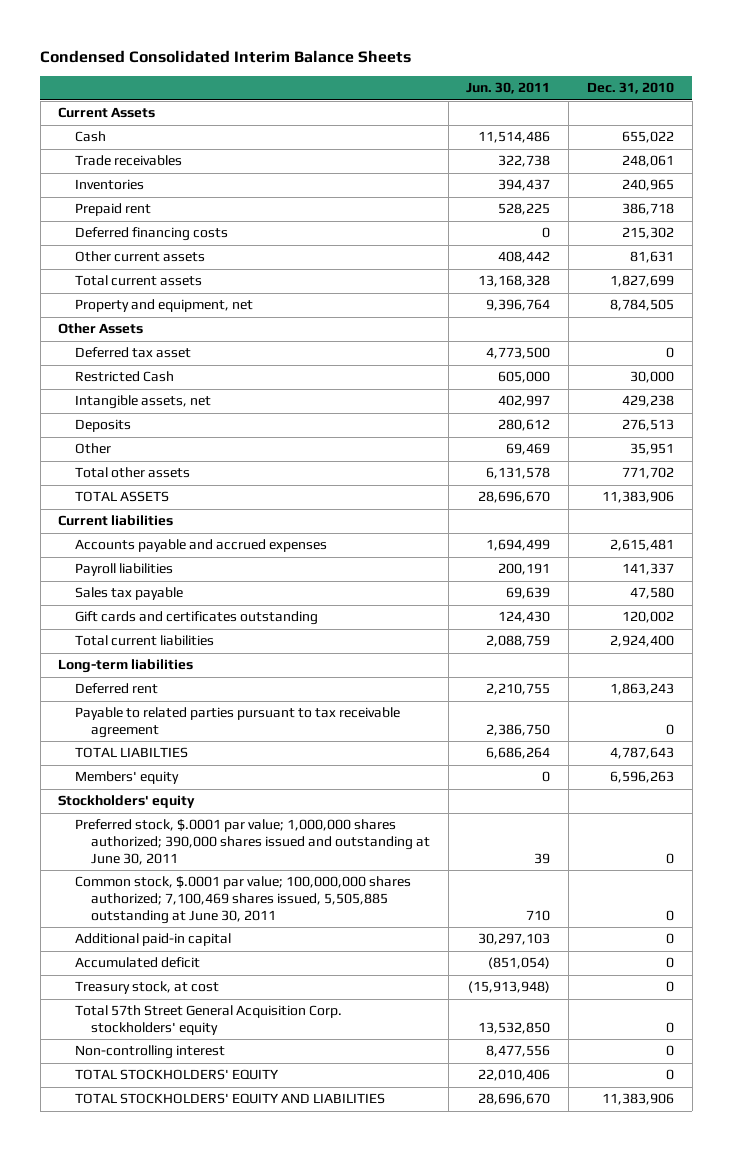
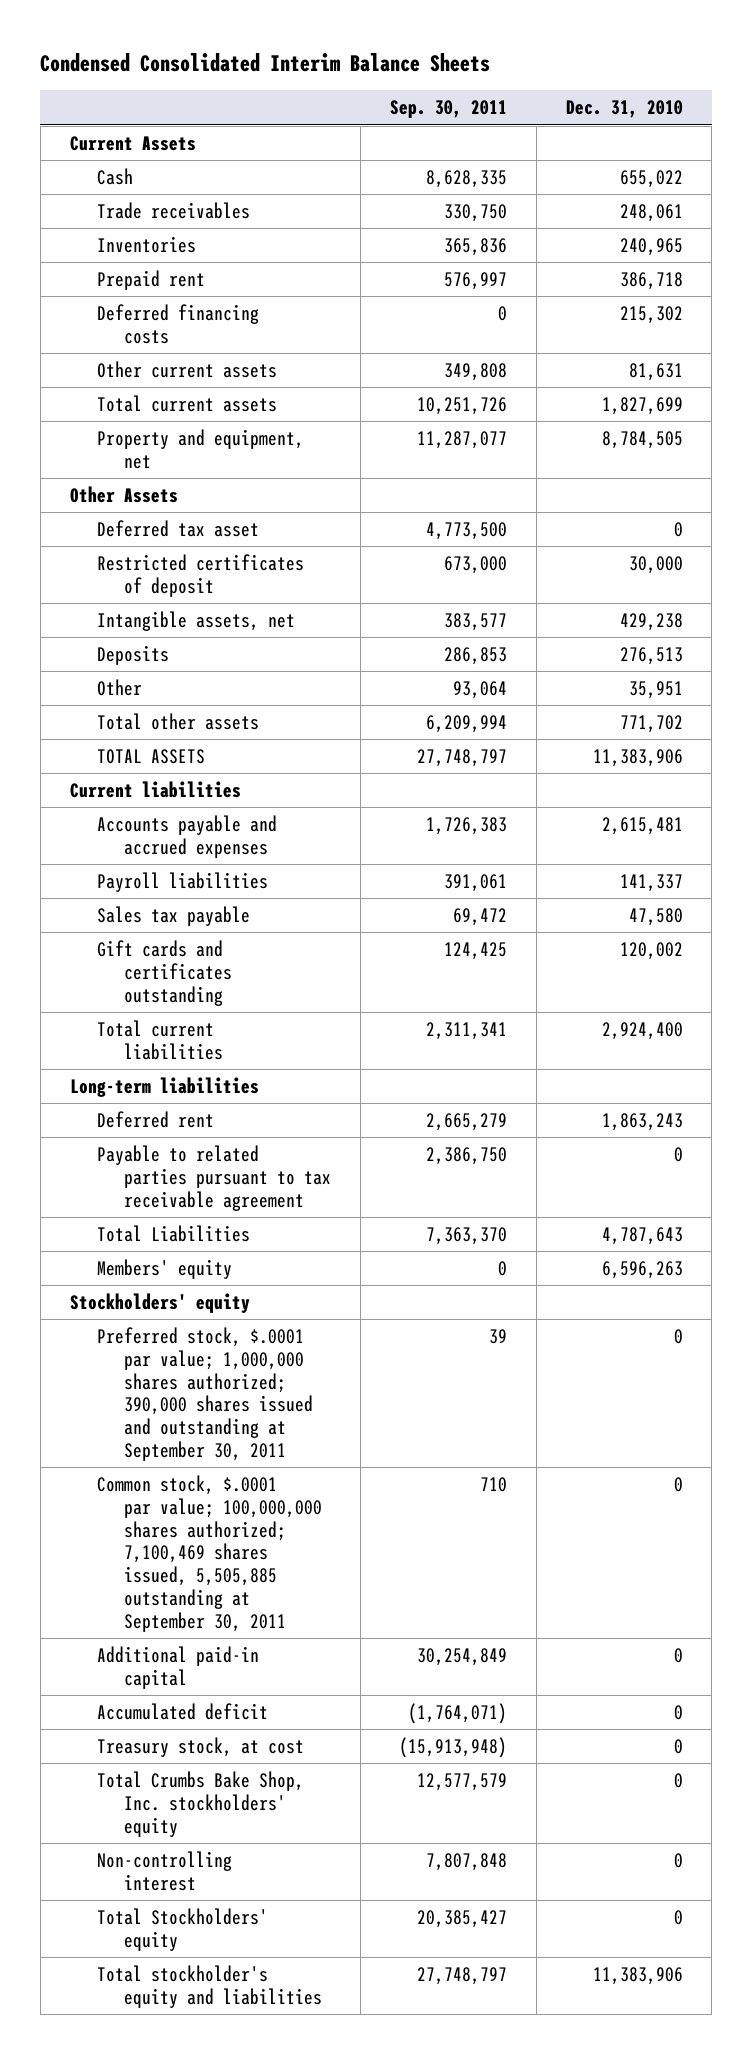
- | Jun. 30, 2011 | Dec. 31, 2010
+ | Sep. 30, 2011 | Dec. 31, 2010
- Restricted Cash | 605,000 | 30,000
+ Restricted certificates of deposit | 673,000 | 30,000
- TOTAL LIABILTIES | 6,686,264 | 4,787,643
+ Total Liabilities | 7,363,370 | 4,787,643
- Preferred stock, $.0001 par value; 1,000,000 shares authorized; 390,000 shares issued and outstanding at June 30, 2011 | 39 | 0
- Common stock, $.0001 par value; 100,000,000 shares authorized; 7,100,469 shares issued, 5,505,885 outstanding at June 30, 2011 | 710 | 0
+ Preferred stock, $.0001 par value; 1,000,000 shares authorized; 390,000 shares issued and outstanding at September 30, 2011 | 39 | 0
+ Common stock, $.0001 par value; 100,000,000 shares authorized; 7,100,469 shares issued, 5,505,885 outstanding at September 30, 2011 | 710 | 0
- Total 57th Street General Acquisition Corp. stockholders' equity | 13,532,850 | 0
+ Total Crumbs Bake Shop, Inc. stockholders' equity | 12,577,579 | 0
- TOTAL STOCKHOLDERS' EQUITY | 22,010,406 | 0
- TOTAL STOCKHOLDERS' EQUITY AND LIABILITIES | 28,696,670 | 11,383,906
+ Total Stockholders' equity | 20,385,427 | 0
+ Total stockholder's equity and liabilities | 27,748,797 | 11,383,906

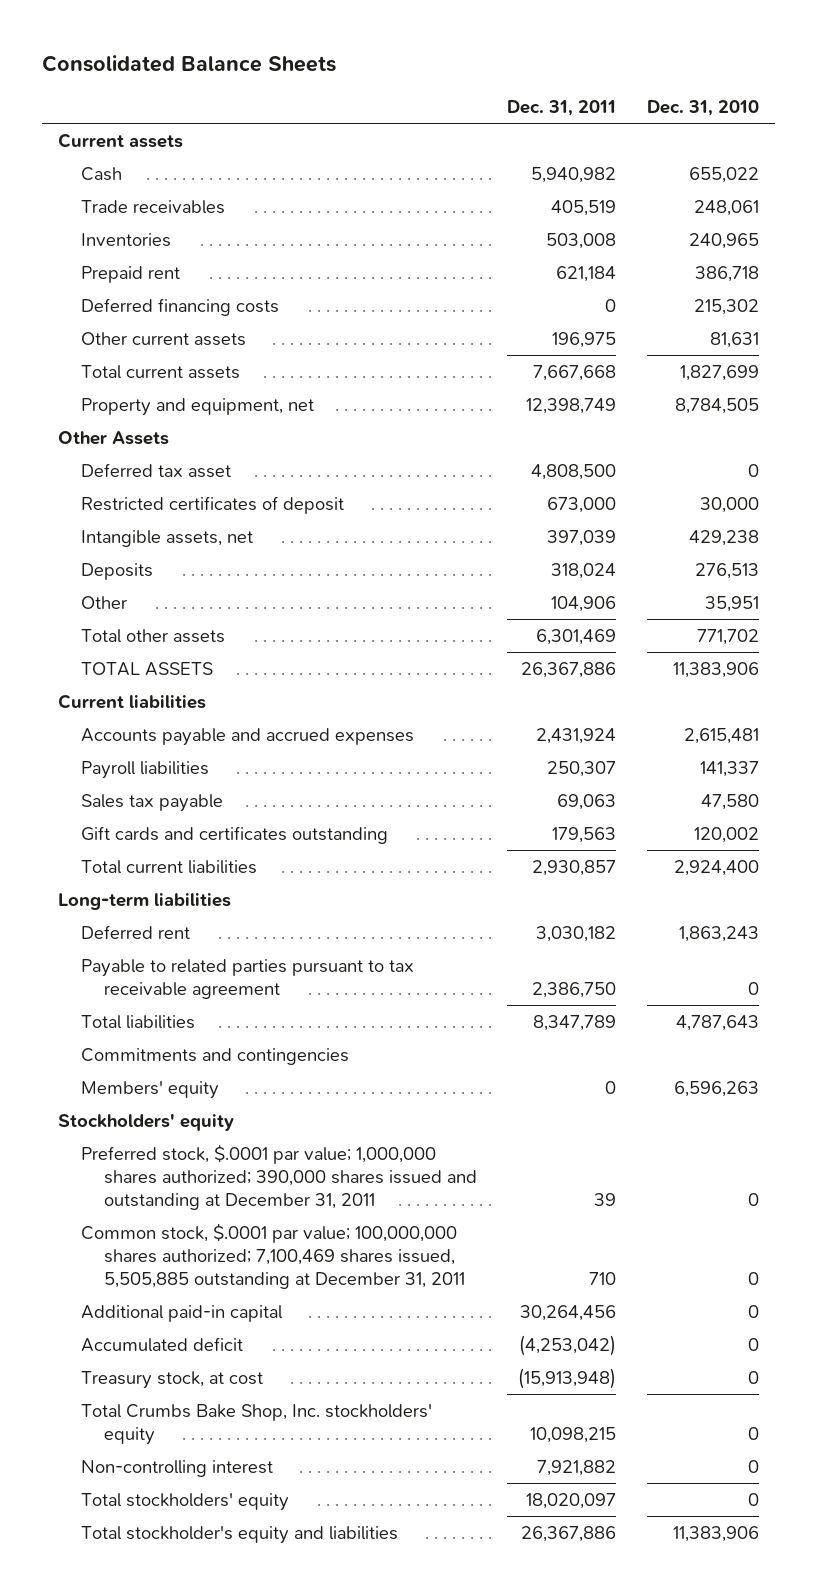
- Condensed Consolidated Interim Balance Sheets
+ Consolidated Balance Sheets
- | Sep. 30, 2011 | Dec. 31, 2010
+ | Dec. 31, 2011 | Dec. 31, 2010
- Current Assets
+ Current assets
- Total Liabilities | 7,363,370 | 4,787,643
+ Total liabilities | 8,347,789 | 4,787,643
+ Commitments and contingencies
- Preferred stock, $.0001 par value; 1,000,000 shares authorized; 390,000 shares issued and outstanding at September 30, 2011 | 39 | 0
- Common stock, $.0001 par value; 100,000,000 shares authorized; 7,100,469 shares issued, 5,505,885 outstanding at September 30, 2011 | 710 | 0
+ Preferred stock, $.0001 par value; 1,000,000 shares authorized; 390,000 shares issued and outstanding at December 31, 2011 | 39 | 0
+ Common stock, $.0001 par value; 100,000,000 shares authorized; 7,100,469 shares issued, 5,505,885 outstanding at December 31, 2011 | 710 | 0
- Total Stockholders' equity | 20,385,427 | 0
+ Total stockholders' equity | 18,020,097 | 0

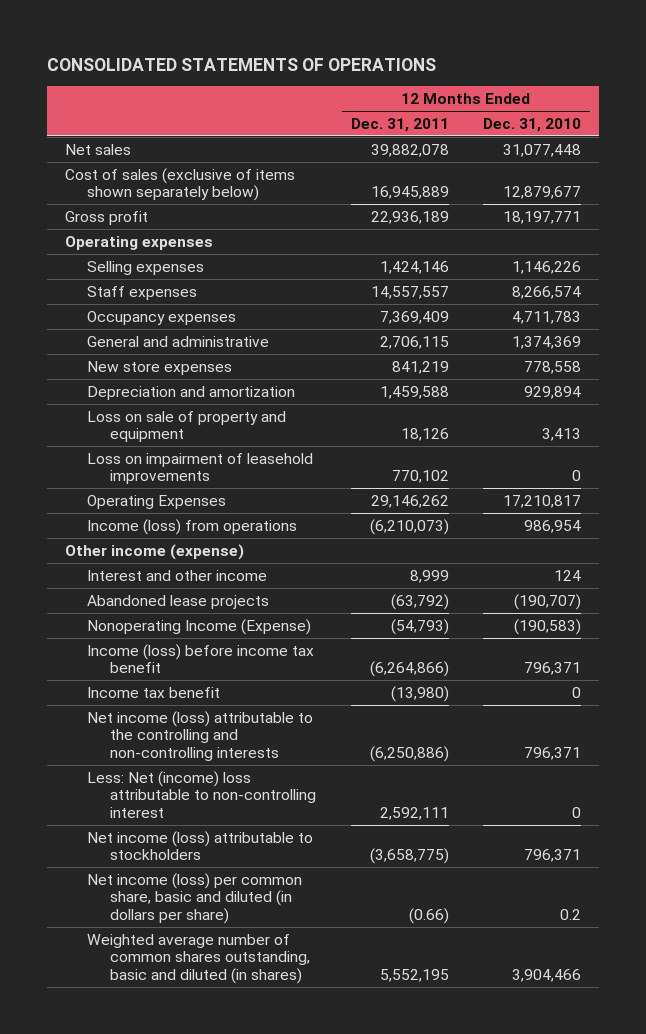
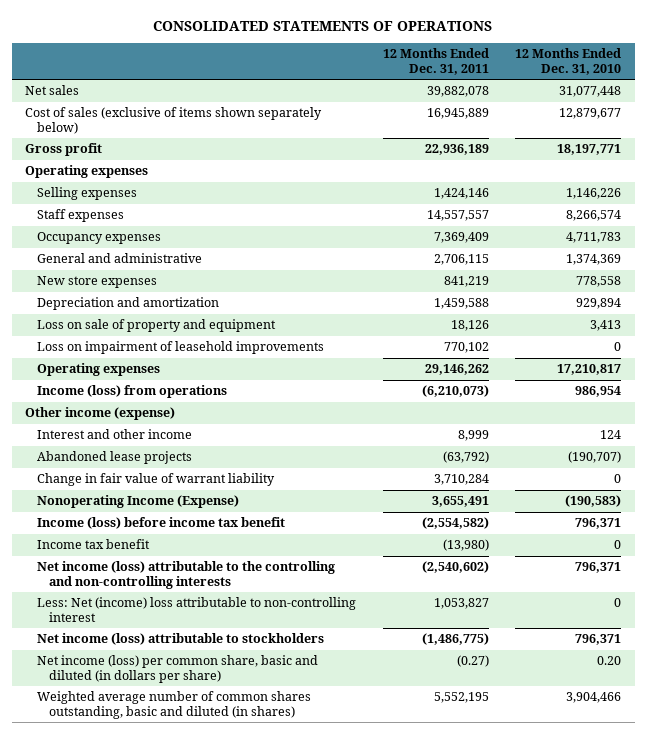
- Operating Expenses | 29,146,262 | 17,210,817
+ Operating expenses | 29,146,262 | 17,210,817
- Nonoperating Income (Expense) | (54,793) | (190,583)
- Income (loss) before income tax benefit | (6,264,866) | 796,371
+ Change in fair value of warrant liability | 3,710,284 | 0
+ Nonoperating Income (Expense) | 3,655,491 | (190,583)
+ Income (loss) before income tax benefit | (2,554,582) | 796,371
- Net income (loss) attributable to the controlling and non-controlling interests | (6,250,886) | 796,371
- Less: Net (income) loss attributable to non-controlling interest | 2,592,111 | 0
- Net income (loss) attributable to stockholders | (3,658,775) | 796,371
- Net income (loss) per common share, basic and diluted (in dollars per share) | (0.66) | 0.2
+ Net income (loss) attributable to the controlling and non-controlling interests | (2,540,602) | 796,371
+ Less: Net (income) loss attributable to non-controlling interest | 1,053,827 | 0
+ Net income (loss) attributable to stockholders | (1,486,775) | 796,371
+ Net income (loss) per common share, basic and diluted (in dollars per share) | (0.27) | 0.20

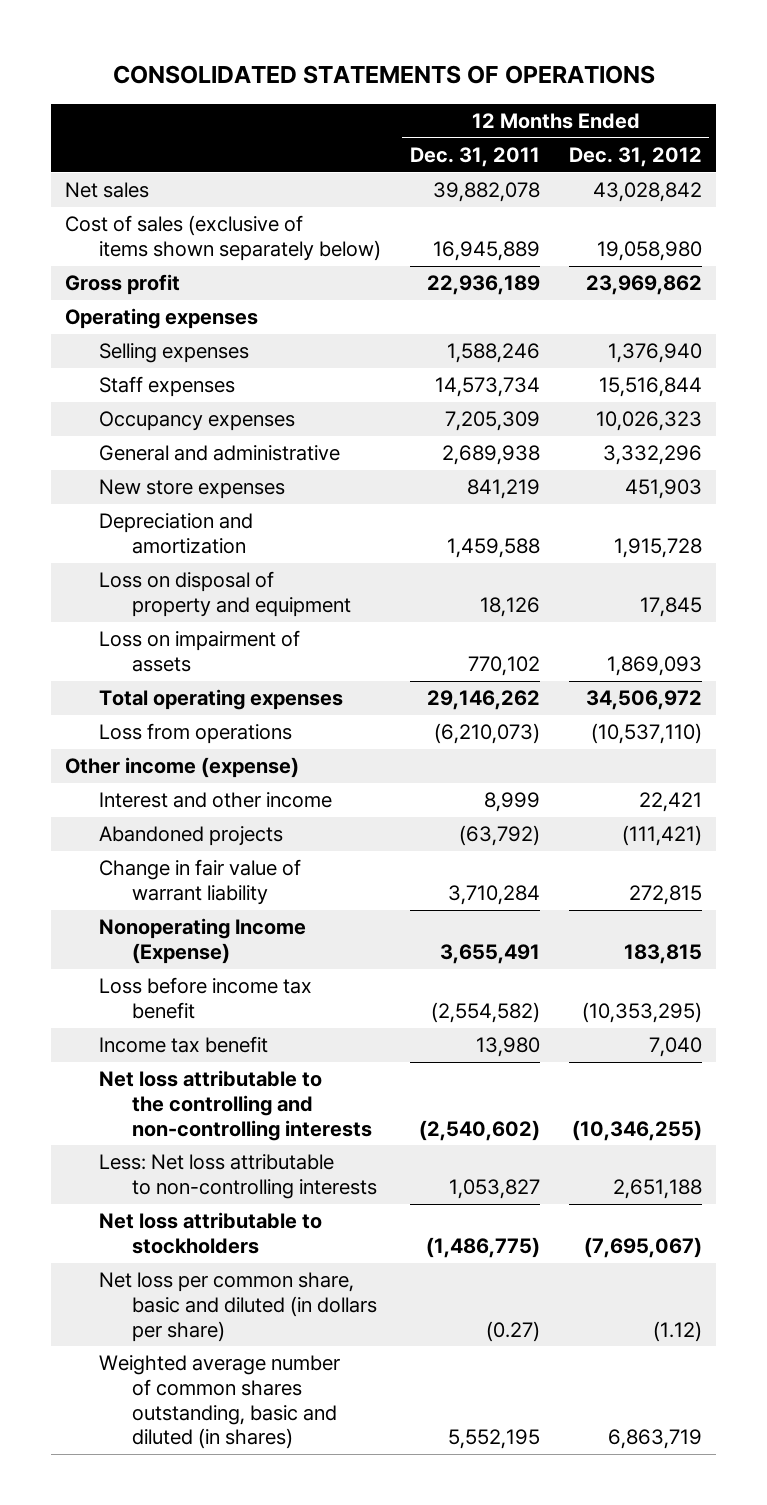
- | 12 Months Ended Dec. 31, 2011 | 12 Months Ended Dec. 31, 2010
+ | 12 Months Ended Dec. 31, 2011 | 12 Months Ended Dec. 31, 2012
- Selling expenses | 1,424,146 | 1,146,226
- Staff expenses | 14,557,557 | 8,266,574
- Occupancy expenses | 7,369,409 | 4,711,783
- General and administrative | 2,706,115 | 1,374,369
+ Selling expenses | 1,588,246 | 1,376,940
+ Staff expenses | 14,573,734 | 15,516,844
+ Occupancy expenses | 7,205,309 | 10,026,323
+ General and administrative | 2,689,938 | 3,332,296
- Loss on sale of property and equipment | 18,126 | 3,413
- Loss on impairment of leasehold improvements | 770,102 | 0
- Operating expenses | 29,146,262 | 17,210,817
- Income (loss) from operations | (6,210,073) | 986,954
+ Loss on disposal of property and equipment | 18,126 | 17,845
+ Loss on impairment of assets | 770,102 | 1,869,093
+ Total operating expenses | 29,146,262 | 34,506,972
+ Loss from operations | (6,210,073) | (10,537,110)
- Abandoned lease projects | (63,792) | (190,707)
+ Abandoned projects | (63,792) | (111,421)
- Income (loss) before income tax benefit | (2,554,582) | 796,371
- Income tax benefit | (13,980) | 0
- Net income (loss) attributable to the controlling and non-controlling interests | (2,540,602) | 796,371
- Less: Net (income) loss attributable to non-controlling interest | 1,053,827 | 0
- Net income (loss) attributable to stockholders | (1,486,775) | 796,371
- Net income (loss) per common share, basic and diluted (in dollars per share) | (0.27) | 0.20
+ Loss before income tax benefit | (2,554,582) | (10,353,295)
+ Income tax benefit | 13,980 | 7,040
+ Net loss attributable to the controlling and non-controlling interests | (2,540,602) | (10,346,255)
+ Less: Net loss attributable to non-controlling interests | 1,053,827 | 2,651,188
+ Net loss attributable to stockholders | (1,486,775) | (7,695,067)
+ Net loss per common share, basic and diluted (in dollars per share) | (0.27) | (1.12)

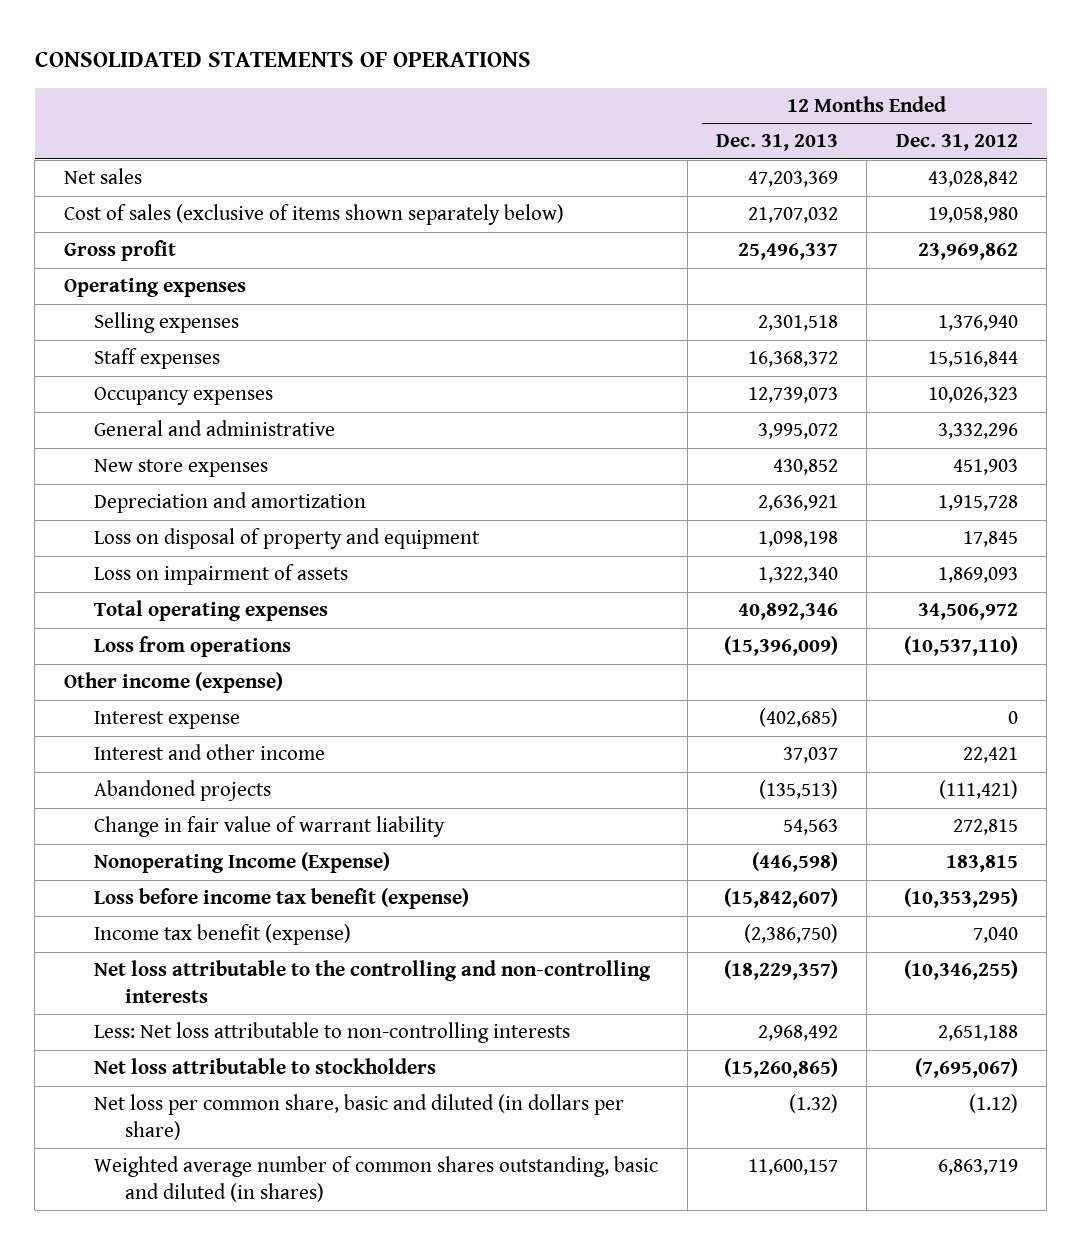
- | 12 Months Ended Dec. 31, 2011 | 12 Months Ended Dec. 31, 2012
+ | 12 Months Ended Dec. 31, 2013 | 12 Months Ended Dec. 31, 2012
+ Interest expense | (402,685) | 0
- Loss before income tax benefit | (2,554,582) | (10,353,295)
- Income tax benefit | 13,980 | 7,040
+ Loss before income tax benefit (expense) | (15,842,607) | (10,353,295)
+ Income tax benefit (expense) | (2,386,750) | 7,040

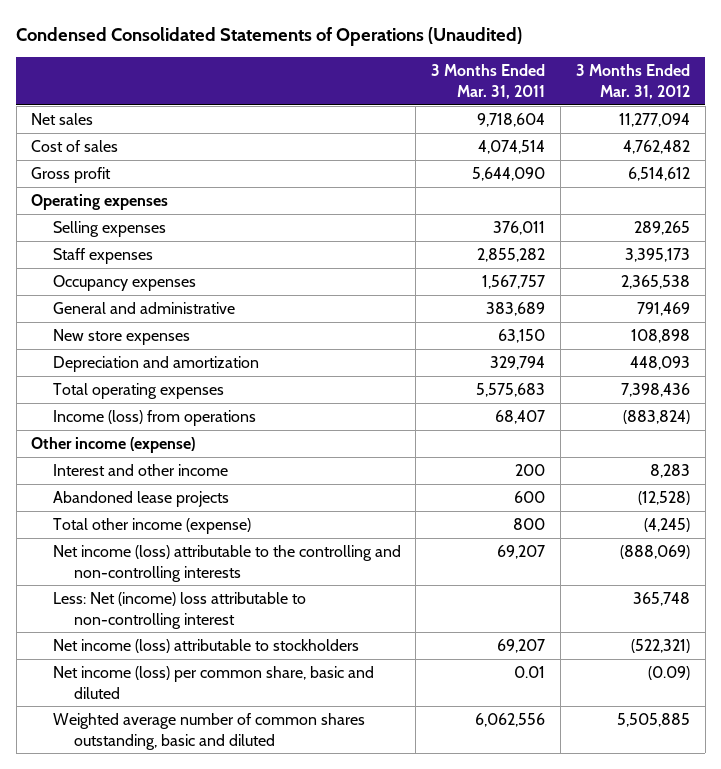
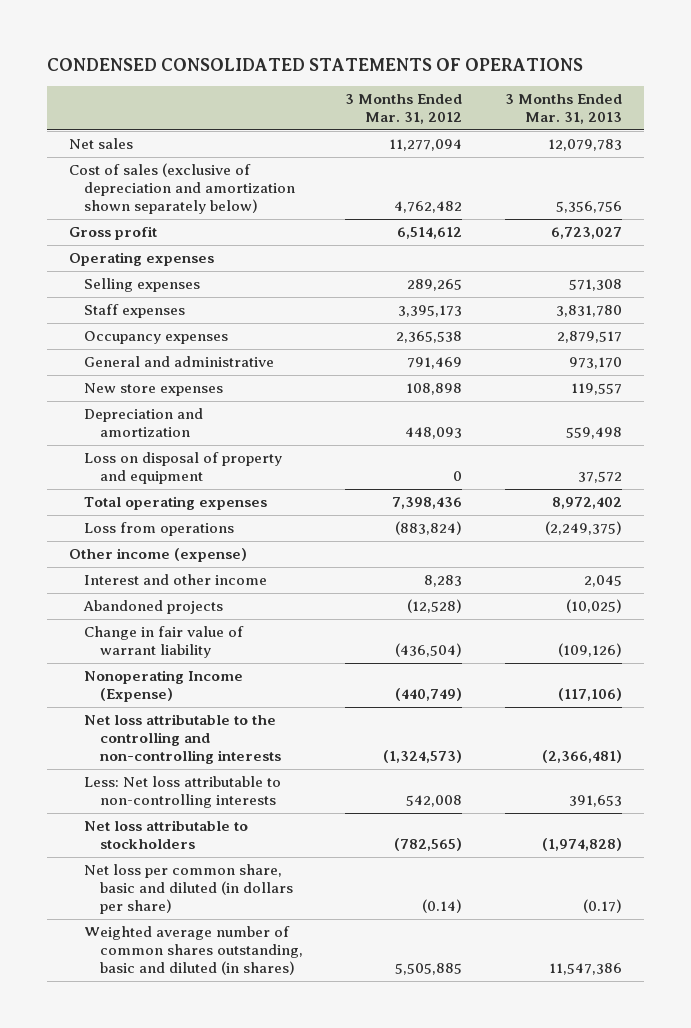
- Condensed Consolidated Statements of Operations (Unaudited)
+ CONDENSED CONSOLIDATED STATEMENTS OF OPERATIONS
- | 3 Months Ended Mar. 31, 2011 | 3 Months Ended Mar. 31, 2012
+ | 3 Months Ended Mar. 31, 2012 | 3 Months Ended Mar. 31, 2013
- Cost of sales | 4,074,514 | 4,762,482
+ Cost of sales (exclusive of depreciation and amortization shown separately below) | 4,762,482 | 5,356,756
+ Loss on disposal of property and equipment | 0 | 37,572
- Income (loss) from operations | 68,407 | (883,824)
+ Loss from operations | (883,824) | (2,249,375)
- Abandoned lease projects | 600 | (12,528)
- Total other income (expense) | 800 | (4,245)
- Net income (loss) attributable to the controlling and non-controlling interests | 69,207 | (888,069)
- Less: Net (income) loss attributable to non-controlling interest | | 365,748
- Net income (loss) attributable to stockholders | 69,207 | (522,321)
- Net income (loss) per common share, basic and diluted | 0.01 | (0.09)
- Weighted average number of common shares outstanding, basic and diluted | 6,062,556 | 5,505,885
+ Abandoned projects | (12,528) | (10,025)
+ Change in fair value of warrant liability | (436,504) | (109,126)
+ Nonoperating Income (Expense) | (440,749) | (117,106)
+ Net loss attributable to the controlling and non-controlling interests | (1,324,573) | (2,366,481)
+ Less: Net loss attributable to non-controlling interests | 542,008 | 391,653
+ Net loss attributable to stockholders | (782,565) | (1,974,828)
+ Net loss per common share, basic and diluted (in dollars per share) | (0.14) | (0.17)
+ Weighted average number of common shares outstanding, basic and diluted (in shares) | 5,505,885 | 11,547,386

